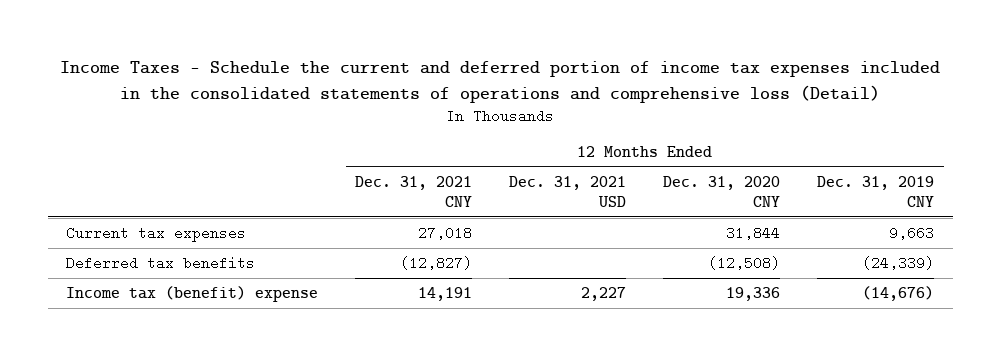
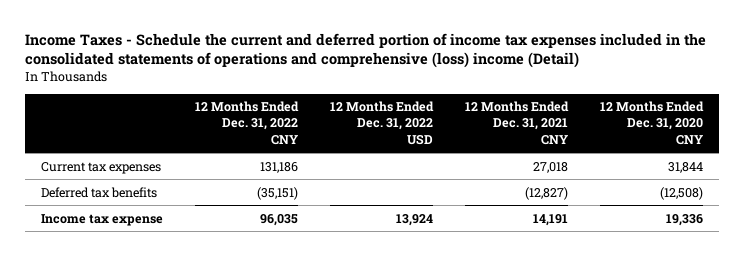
- Income Taxes - Schedule the current and deferred portion of income tax expenses included in the consolidated statements of operations and comprehensive loss (Detail)
+ Income Taxes - Schedule the current and deferred portion of income tax expenses included in the consolidated statements of operations and comprehensive (loss) income (Detail)
- | 12 Months Ended Dec. 31, 2021 CNY | 12 Months Ended Dec. 31, 2021 USD | 12 Months Ended Dec. 31, 2020 CNY | 12 Months Ended Dec. 31, 2019 CNY
+ | 12 Months Ended Dec. 31, 2022 CNY | 12 Months Ended Dec. 31, 2022 USD | 12 Months Ended Dec. 31, 2021 CNY | 12 Months Ended Dec. 31, 2020 CNY
- Income tax (benefit) expense | 14,191 | 2,227 | 19,336 | (14,676)
+ Income tax expense | 96,035 | 13,924 | 14,191 | 19,336

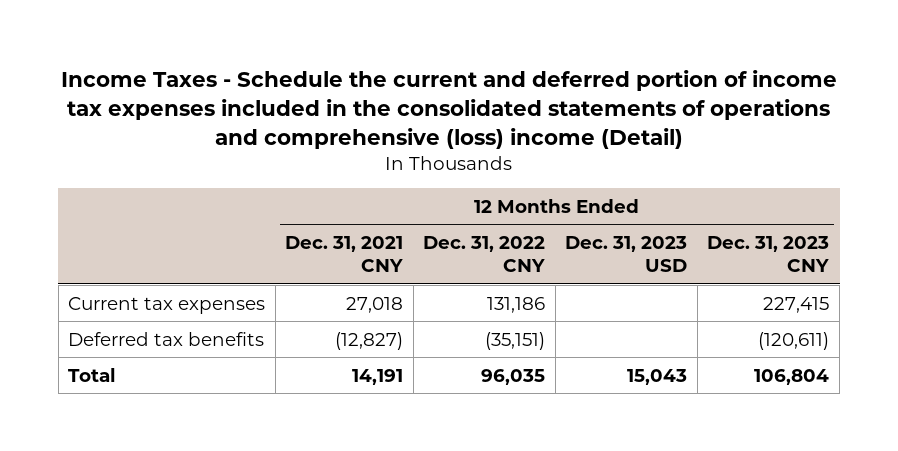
- | 12 Months Ended Dec. 31, 2022 CNY | 12 Months Ended Dec. 31, 2022 USD | 12 Months Ended Dec. 31, 2021 CNY | 12 Months Ended Dec. 31, 2020 CNY
+ | 12 Months Ended Dec. 31, 2021 CNY | 12 Months Ended Dec. 31, 2022 CNY | 12 Months Ended Dec. 31, 2023 USD | 12 Months Ended Dec. 31, 2023 CNY
- Income tax expense | 96,035 | 13,924 | 14,191 | 19,336
+ Total | 14,191 | 96,035 | 15,043 | 106,804

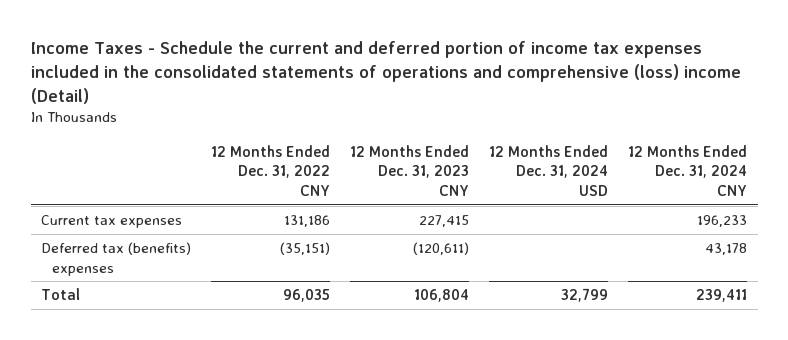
- | 12 Months Ended Dec. 31, 2021 CNY | 12 Months Ended Dec. 31, 2022 CNY | 12 Months Ended Dec. 31, 2023 USD | 12 Months Ended Dec. 31, 2023 CNY
+ | 12 Months Ended Dec. 31, 2022 CNY | 12 Months Ended Dec. 31, 2023 CNY | 12 Months Ended Dec. 31, 2024 USD | 12 Months Ended Dec. 31, 2024 CNY
- Deferred tax benefits | (12,827) | (35,151) | | (120,611)
+ Deferred tax (benefits) expenses | (35,151) | (120,611) | | 43,178

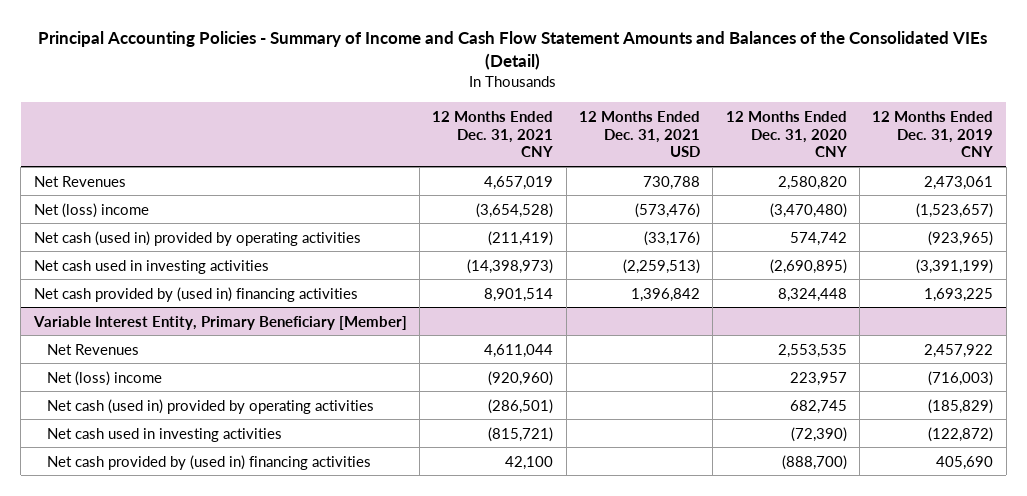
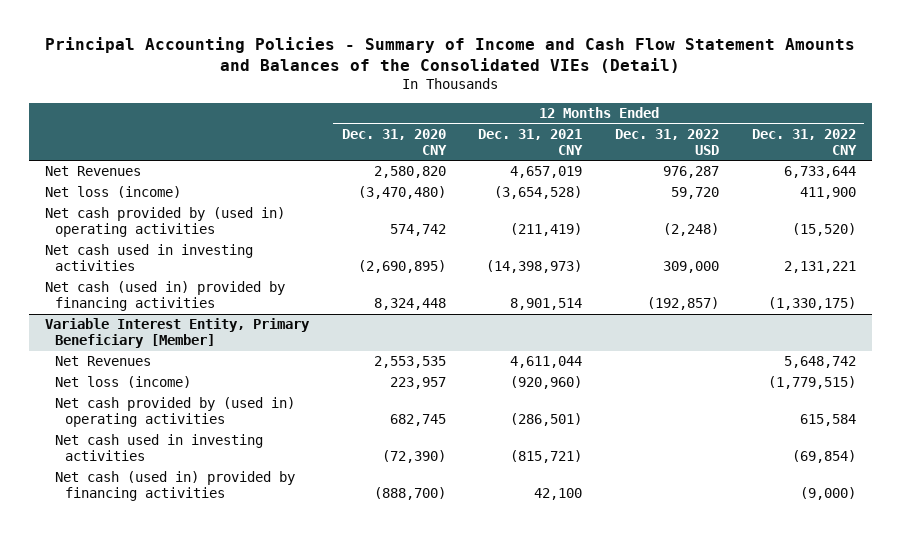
- | 12 Months Ended Dec. 31, 2021 CNY | 12 Months Ended Dec. 31, 2021 USD | 12 Months Ended Dec. 31, 2020 CNY | 12 Months Ended Dec. 31, 2019 CNY
+ | 12 Months Ended Dec. 31, 2020 CNY | 12 Months Ended Dec. 31, 2021 CNY | 12 Months Ended Dec. 31, 2022 USD | 12 Months Ended Dec. 31, 2022 CNY
- Net (loss) income | (3,654,528) | (573,476) | (3,470,480) | (1,523,657)
- Net cash (used in) provided by operating activities | (211,419) | (33,176) | 574,742 | (923,965)
+ Net loss (income) | (3,470,480) | (3,654,528) | 59,720 | 411,900
+ Net cash provided by (used in) operating activities | 574,742 | (211,419) | (2,248) | (15,520)
- Net cash provided by (used in) financing activities | 8,901,514 | 1,396,842 | 8,324,448 | 1,693,225
+ Net cash (used in) provided by financing activities | 8,324,448 | 8,901,514 | (192,857) | (1,330,175)
@ Variable Interest Entity, Primary Beneficiary [Member]
- Net (loss) income | (920,960) | | 223,957 | (716,003)
- Net cash (used in) provided by operating activities | (286,501) | | 682,745 | (185,829)
+ Net loss (income) | 223,957 | (920,960) | | (1,779,515)
+ Net cash provided by (used in) operating activities | 682,745 | (286,501) | | 615,584
- Net cash provided by (used in) financing activities | 42,100 | | (888,700) | 405,690
+ Net cash (used in) provided by financing activities | (888,700) | 42,100 | | (9,000)

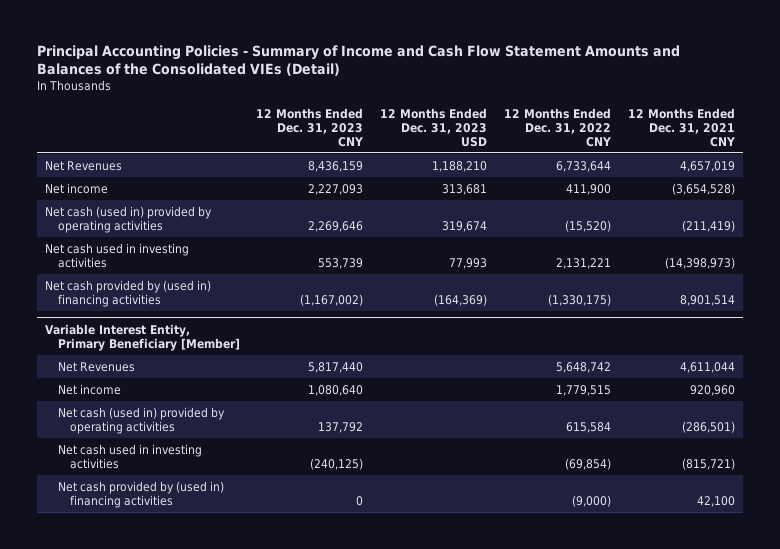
- | 12 Months Ended Dec. 31, 2020 CNY | 12 Months Ended Dec. 31, 2021 CNY | 12 Months Ended Dec. 31, 2022 USD | 12 Months Ended Dec. 31, 2022 CNY
+ | 12 Months Ended Dec. 31, 2023 CNY | 12 Months Ended Dec. 31, 2023 USD | 12 Months Ended Dec. 31, 2022 CNY | 12 Months Ended Dec. 31, 2021 CNY
- Net loss (income) | (3,470,480) | (3,654,528) | 59,720 | 411,900
- Net cash provided by (used in) operating activities | 574,742 | (211,419) | (2,248) | (15,520)
+ Net income | 2,227,093 | 313,681 | 411,900 | (3,654,528)
+ Net cash (used in) provided by operating activities | 2,269,646 | 319,674 | (15,520) | (211,419)
- Net cash (used in) provided by financing activities | 8,324,448 | 8,901,514 | (192,857) | (1,330,175)
+ Net cash provided by (used in) financing activities | (1,167,002) | (164,369) | (1,330,175) | 8,901,514
@ Variable Interest Entity, Primary Beneficiary [Member]
- Net loss (income) | 223,957 | (920,960) | | (1,779,515)
- Net cash provided by (used in) operating activities | 682,745 | (286,501) | | 615,584
+ Net income | 1,080,640 | | 1,779,515 | 920,960
+ Net cash (used in) provided by operating activities | 137,792 | | 615,584 | (286,501)
- Net cash (used in) provided by financing activities | (888,700) | 42,100 | | (9,000)
+ Net cash provided by (used in) financing activities | 0 | | (9,000) | 42,100

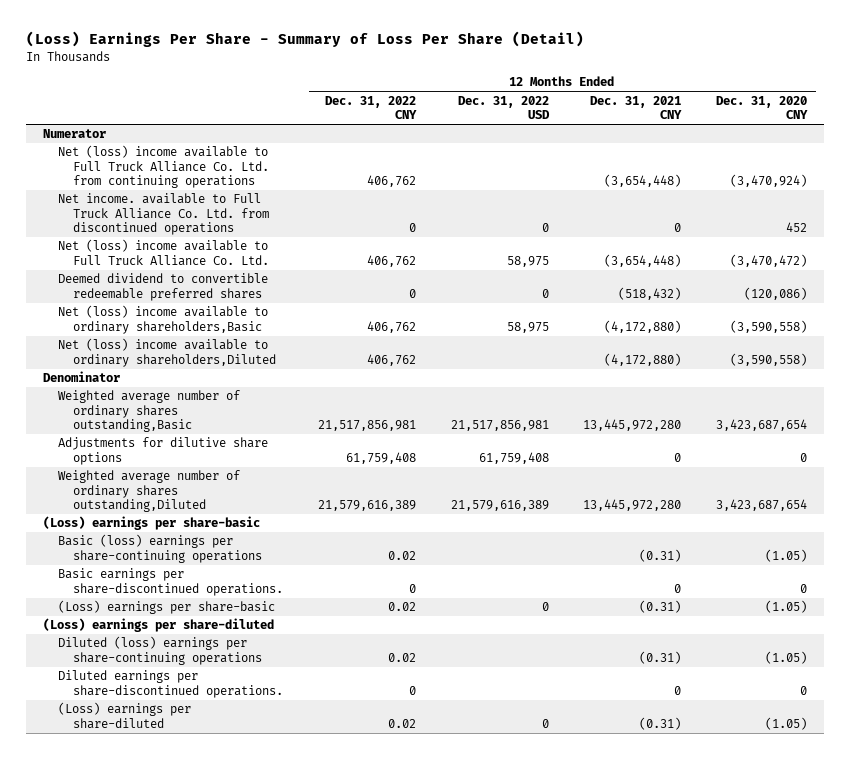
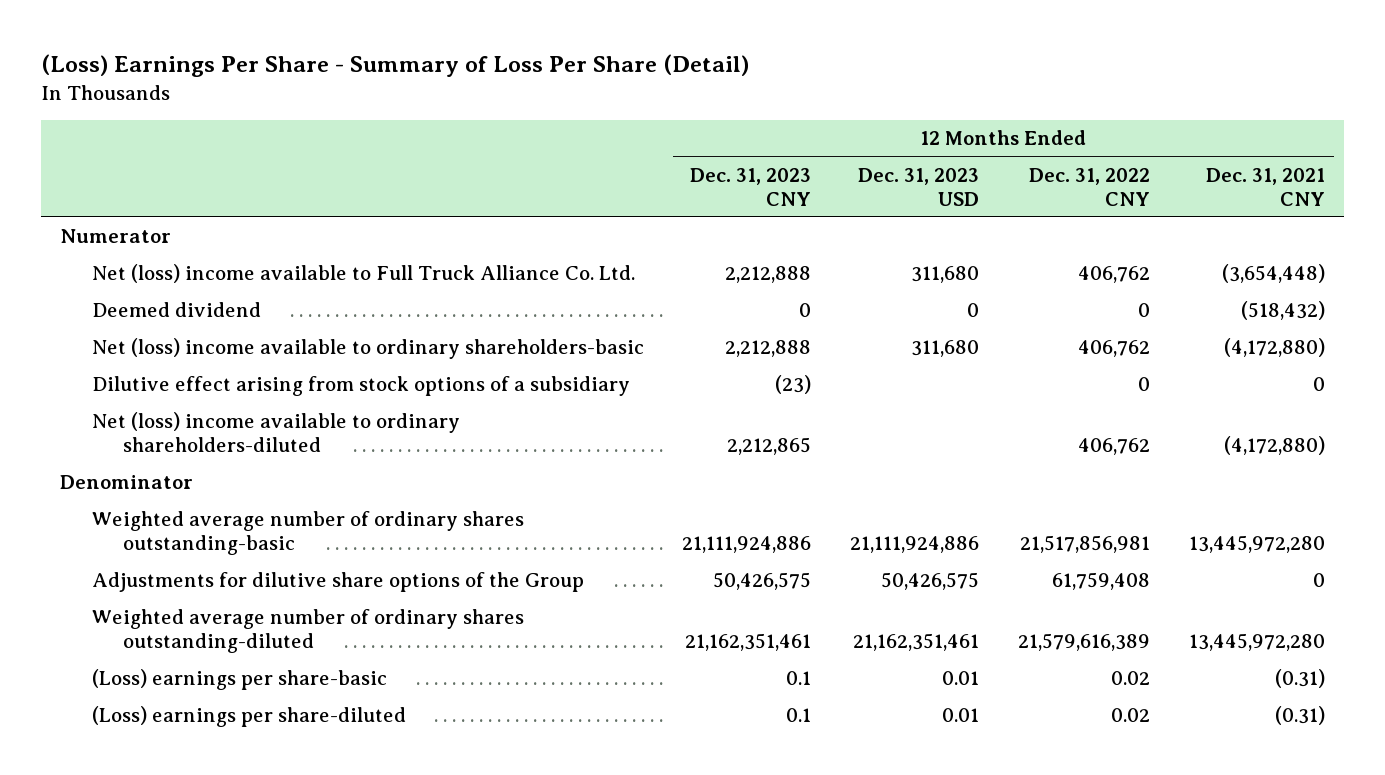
- | 12 Months Ended Dec. 31, 2022 CNY | 12 Months Ended Dec. 31, 2022 USD | 12 Months Ended Dec. 31, 2021 CNY | 12 Months Ended Dec. 31, 2020 CNY
+ | 12 Months Ended Dec. 31, 2023 CNY | 12 Months Ended Dec. 31, 2023 USD | 12 Months Ended Dec. 31, 2022 CNY | 12 Months Ended Dec. 31, 2021 CNY
- Net (loss) income available to Full Truck Alliance Co. Ltd. from continuing operations | 406,762 | | (3,654,448) | (3,470,924)
- Net income. available to Full Truck Alliance Co. Ltd. from discontinued operations | 0 | 0 | 0 | 452
- Deemed dividend to convertible redeemable preferred shares | 0 | 0 | (518,432) | (120,086)
- Net (loss) income available to ordinary shareholders,Basic | 406,762 | 58,975 | (4,172,880) | (3,590,558)
- Net (loss) income available to ordinary shareholders,Diluted | 406,762 | | (4,172,880) | (3,590,558)
+ Deemed dividend | 0 | 0 | 0 | (518,432)
+ Net (loss) income available to ordinary shareholders-basic | 2,212,888 | 311,680 | 406,762 | (4,172,880)
+ Dilutive effect arising from stock options of a subsidiary | (23) | | 0 | 0
+ Net (loss) income available to ordinary shareholders-diluted | 2,212,865 | | 406,762 | (4,172,880)
- Weighted average number of ordinary shares outstanding,Basic | 21,517,856,981 | 21,517,856,981 | 13,445,972,280 | 3,423,687,654
- Adjustments for dilutive share options | 61,759,408 | 61,759,408 | 0 | 0
- Weighted average number of ordinary shares outstanding,Diluted | 21,579,616,389 | 21,579,616,389 | 13,445,972,280 | 3,423,687,654
- (Loss) earnings per share-basic
- Basic (loss) earnings per share-continuing operations | 0.02 | | (0.31) | (1.05)
- Basic earnings per share-discontinued operations. | 0 | | 0 | 0
+ Weighted average number of ordinary shares outstanding-basic | 21,111,924,886 | 21,111,924,886 | 21,517,856,981 | 13,445,972,280
+ Adjustments for dilutive share options of the Group | 50,426,575 | 50,426,575 | 61,759,408 | 0
+ Weighted average number of ordinary shares outstanding-diluted | 21,162,351,461 | 21,162,351,461 | 21,579,616,389 | 13,445,972,280
- (Loss) earnings per share-diluted
- Diluted (loss) earnings per share-continuing operations | 0.02 | | (0.31) | (1.05)
- Diluted earnings per share-discontinued operations. | 0 | | 0 | 0

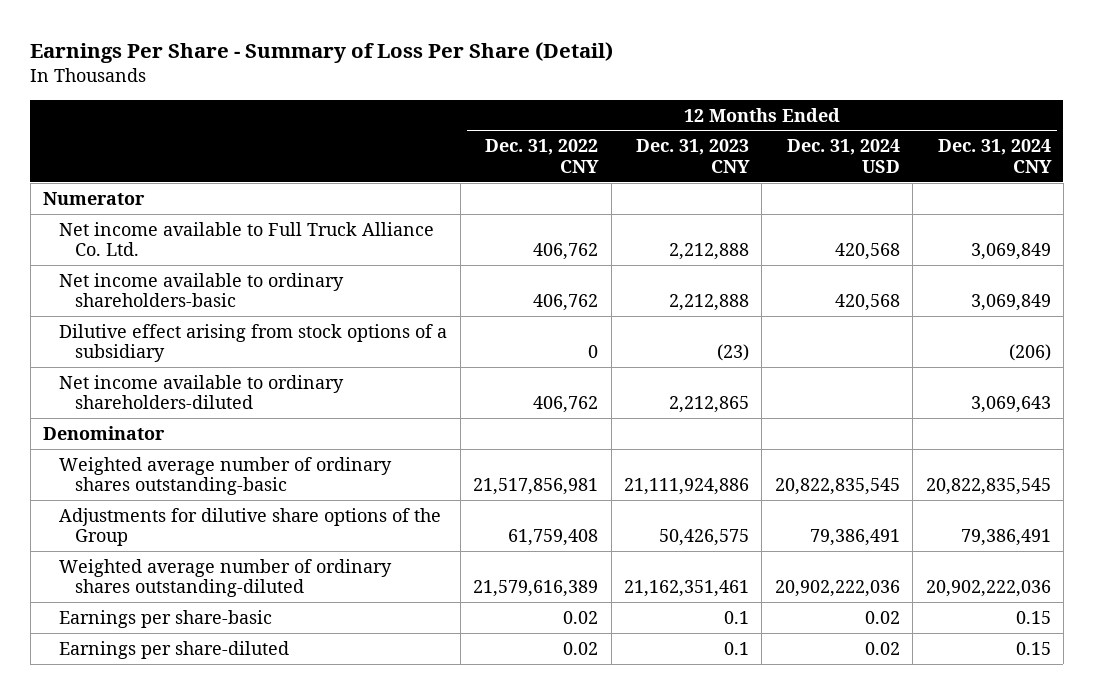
- (Loss) Earnings Per Share - Summary of Loss Per Share (Detail)
+ Earnings Per Share - Summary of Loss Per Share (Detail)
- | 12 Months Ended Dec. 31, 2023 CNY | 12 Months Ended Dec. 31, 2023 USD | 12 Months Ended Dec. 31, 2022 CNY | 12 Months Ended Dec. 31, 2021 CNY
+ | 12 Months Ended Dec. 31, 2022 CNY | 12 Months Ended Dec. 31, 2023 CNY | 12 Months Ended Dec. 31, 2024 USD | 12 Months Ended Dec. 31, 2024 CNY
- Net (loss) income available to Full Truck Alliance Co. Ltd. | 2,212,888 | 311,680 | 406,762 | (3,654,448)
- Deemed dividend | 0 | 0 | 0 | (518,432)
- Net (loss) income available to ordinary shareholders-basic | 2,212,888 | 311,680 | 406,762 | (4,172,880)
+ Net income available to Full Truck Alliance Co. Ltd. | 406,762 | 2,212,888 | 420,568 | 3,069,849
+ Net income available to ordinary shareholders-basic | 406,762 | 2,212,888 | 420,568 | 3,069,849
- Net (loss) income available to ordinary shareholders-diluted | 2,212,865 | | 406,762 | (4,172,880)
+ Net income available to ordinary shareholders-diluted | 406,762 | 2,212,865 | | 3,069,643
- (Loss) earnings per share-basic | 0.1 | 0.01 | 0.02 | (0.31)
- (Loss) earnings per share-diluted | 0.1 | 0.01 | 0.02 | (0.31)
+ Earnings per share-basic | 0.02 | 0.1 | 0.02 | 0.15
+ Earnings per share-diluted | 0.02 | 0.1 | 0.02 | 0.15

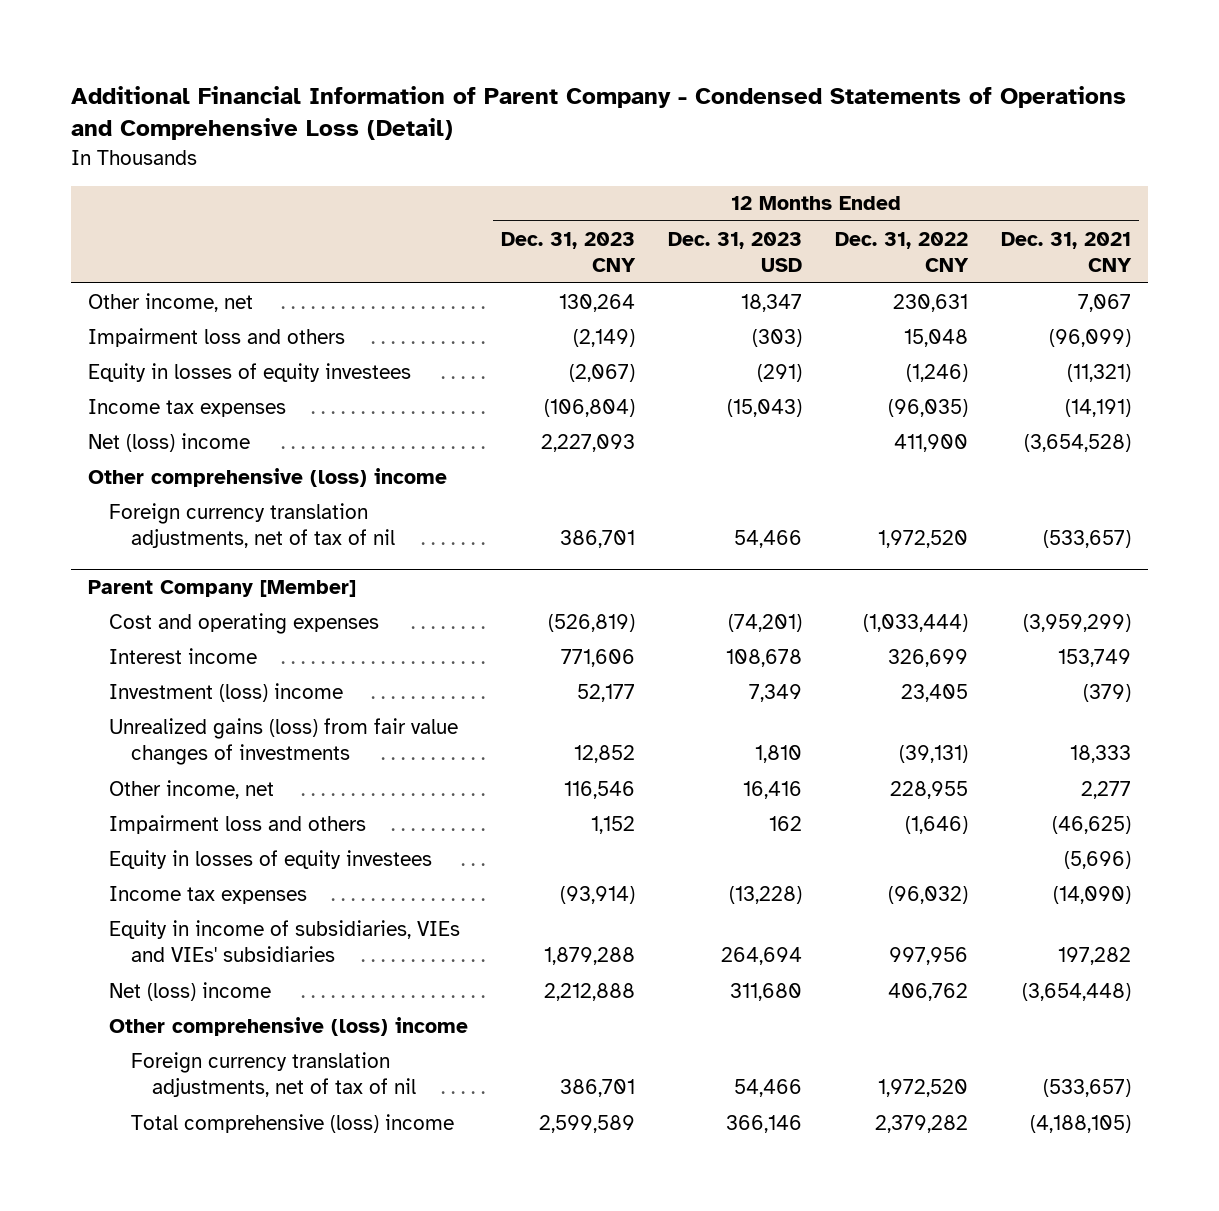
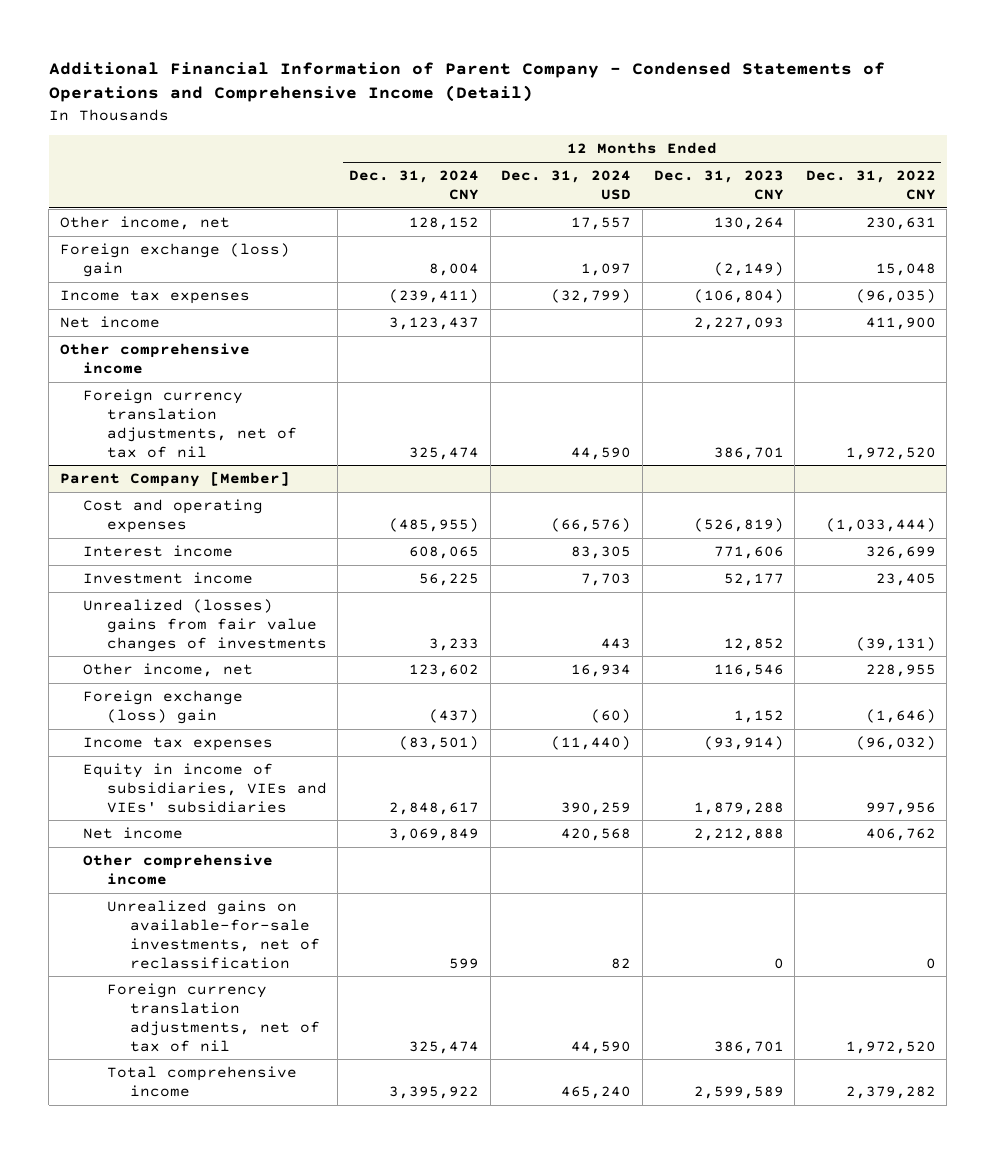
- Additional Financial Information of Parent Company - Condensed Statements of Operations and Comprehensive Loss (Detail)
+ Additional Financial Information of Parent Company - Condensed Statements of Operations and Comprehensive Income (Detail)
- | 12 Months Ended Dec. 31, 2023 CNY | 12 Months Ended Dec. 31, 2023 USD | 12 Months Ended Dec. 31, 2022 CNY | 12 Months Ended Dec. 31, 2021 CNY
+ | 12 Months Ended Dec. 31, 2024 CNY | 12 Months Ended Dec. 31, 2024 USD | 12 Months Ended Dec. 31, 2023 CNY | 12 Months Ended Dec. 31, 2022 CNY
- Impairment loss and others | (2,149) | (303) | 15,048 | (96,099)
- Equity in losses of equity investees | (2,067) | (291) | (1,246) | (11,321)
+ Foreign exchange (loss) gain | 8,004 | 1,097 | (2,149) | 15,048
- Net (loss) income | 2,227,093 | | 411,900 | (3,654,528)
- Other comprehensive (loss) income
+ Net income | 3,123,437 | | 2,227,093 | 411,900
+ Other comprehensive income
@ Parent Company [Member]
- Investment (loss) income | 52,177 | 7,349 | 23,405 | (379)
- Unrealized gains (loss) from fair value changes of investments | 12,852 | 1,810 | (39,131) | 18,333
+ Investment income | 56,225 | 7,703 | 52,177 | 23,405
+ Unrealized (losses) gains from fair value changes of investments | 3,233 | 443 | 12,852 | (39,131)
- Impairment loss and others | 1,152 | 162 | (1,646) | (46,625)
- Equity in losses of equity investees | | | | (5,696)
+ Foreign exchange (loss) gain | (437) | (60) | 1,152 | (1,646)
- Net (loss) income | 2,212,888 | 311,680 | 406,762 | (3,654,448)
- Other comprehensive (loss) income
+ Net income | 3,069,849 | 420,568 | 2,212,888 | 406,762
+ Other comprehensive income
+ Unrealized gains on available-for-sale investments, net of reclassification | 599 | 82 | 0 | 0
- Total comprehensive (loss) income | 2,599,589 | 366,146 | 2,379,282 | (4,188,105)
+ Total comprehensive income | 3,395,922 | 465,240 | 2,599,589 | 2,379,282

